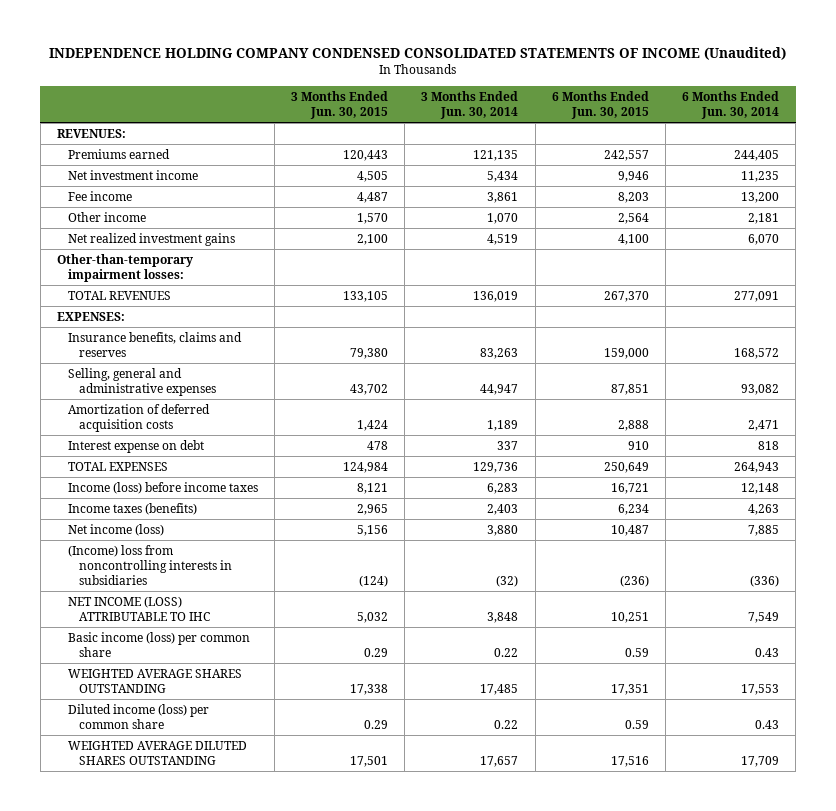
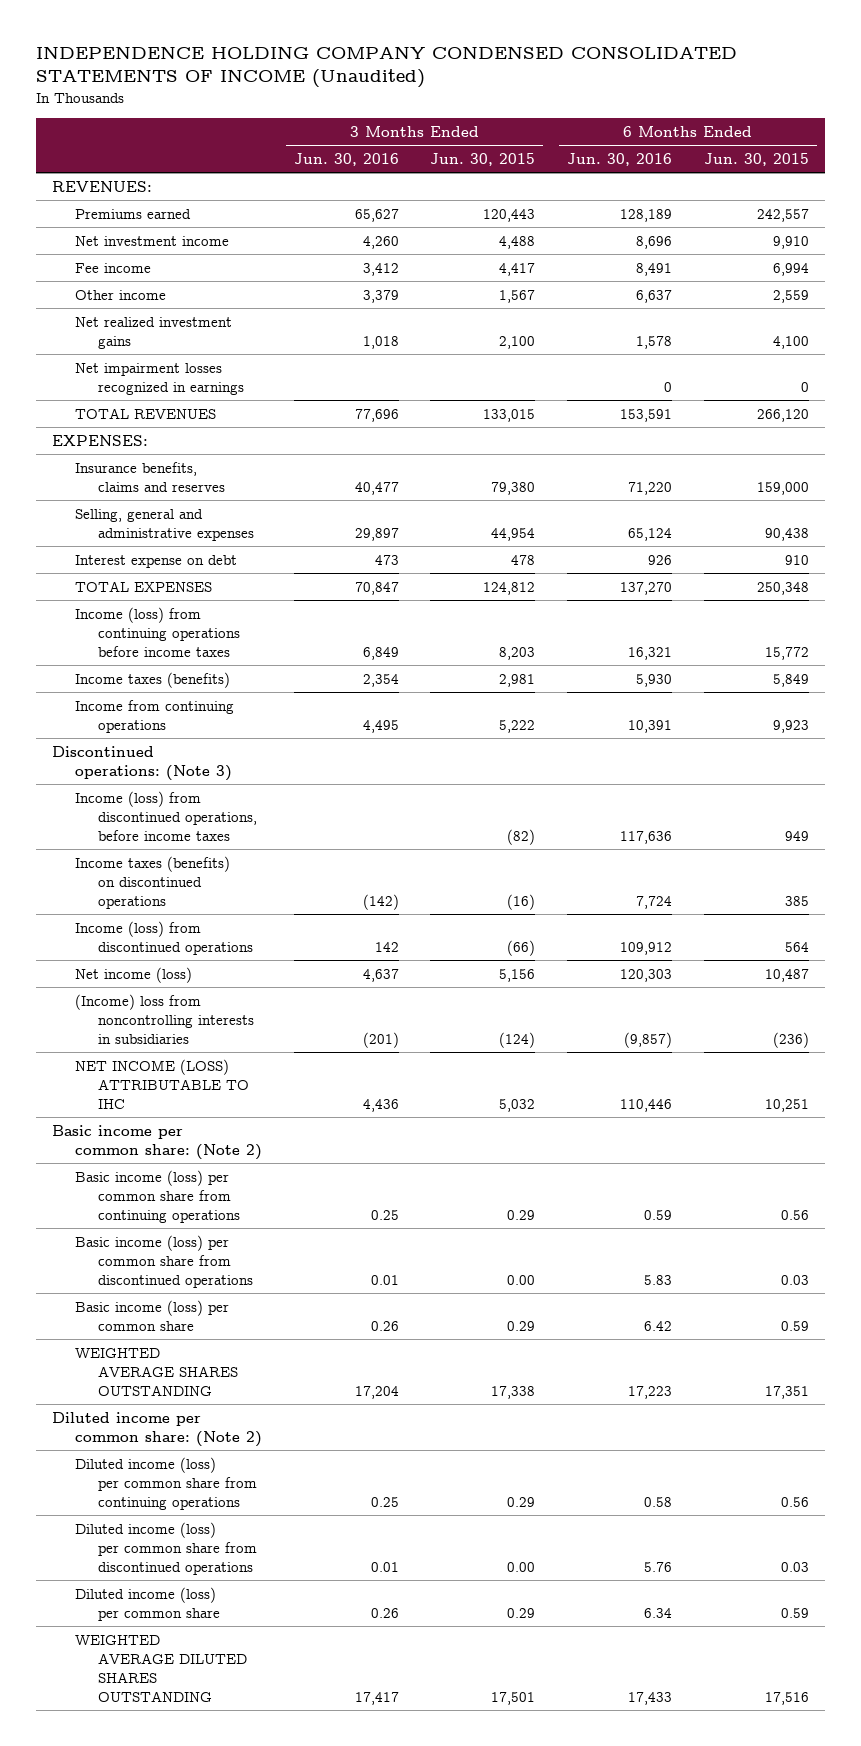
- | 3 Months Ended Jun. 30, 2015 | 3 Months Ended Jun. 30, 2014 | 6 Months Ended Jun. 30, 2015 | 6 Months Ended Jun. 30, 2014
+ | 3 Months Ended Jun. 30, 2016 | 3 Months Ended Jun. 30, 2015 | 6 Months Ended Jun. 30, 2016 | 6 Months Ended Jun. 30, 2015
- Net investment income | 4,505 | 5,434 | 9,946 | 11,235
- Fee income | 4,487 | 3,861 | 8,203 | 13,200
- Other income | 1,570 | 1,070 | 2,564 | 2,181
+ Net investment income | 4,260 | 4,488 | 8,696 | 9,910
+ Fee income | 3,412 | 4,417 | 8,491 | 6,994
+ Other income | 3,379 | 1,567 | 6,637 | 2,559
- Other-than-temporary impairment losses:
- TOTAL REVENUES | 133,105 | 136,019 | 267,370 | 277,091
+ Net impairment losses recognized in earnings | | | 0 | 0
+ TOTAL REVENUES | 77,696 | 133,015 | 153,591 | 266,120
- Selling, general and administrative expenses | 43,702 | 44,947 | 87,851 | 93,082
- Amortization of deferred acquisition costs | 1,424 | 1,189 | 2,888 | 2,471
+ Selling, general and administrative expenses | 29,897 | 44,954 | 65,124 | 90,438
- TOTAL EXPENSES | 124,984 | 129,736 | 250,649 | 264,943
- Income (loss) before income taxes | 8,121 | 6,283 | 16,721 | 12,148
- Income taxes (benefits) | 2,965 | 2,403 | 6,234 | 4,263
+ TOTAL EXPENSES | 70,847 | 124,812 | 137,270 | 250,348
+ Income (loss) from continuing operations before income taxes | 6,849 | 8,203 | 16,321 | 15,772
+ Income taxes (benefits) | 2,354 | 2,981 | 5,930 | 5,849
+ Income from continuing operations | 4,495 | 5,222 | 10,391 | 9,923
+ Discontinued operations: (Note 3)
+ Income (loss) from discontinued operations, before income taxes | | (82) | 117,636 | 949
+ Income taxes (benefits) on discontinued operations | (142) | (16) | 7,724 | 385
+ Income (loss) from discontinued operations | 142 | (66) | 109,912 | 564
+ Basic income per common share: (Note 2)
+ Basic income (loss) per common share from continuing operations | 0.25 | 0.29 | 0.59 | 0.56
+ Basic income (loss) per common share from discontinued operations | 0.01 | 0.00 | 5.83 | 0.03
+ Diluted income per common share: (Note 2)
+ Diluted income (loss) per common share from continuing operations | 0.25 | 0.29 | 0.58 | 0.56
+ Diluted income (loss) per common share from discontinued operations | 0.01 | 0.00 | 5.76 | 0.03

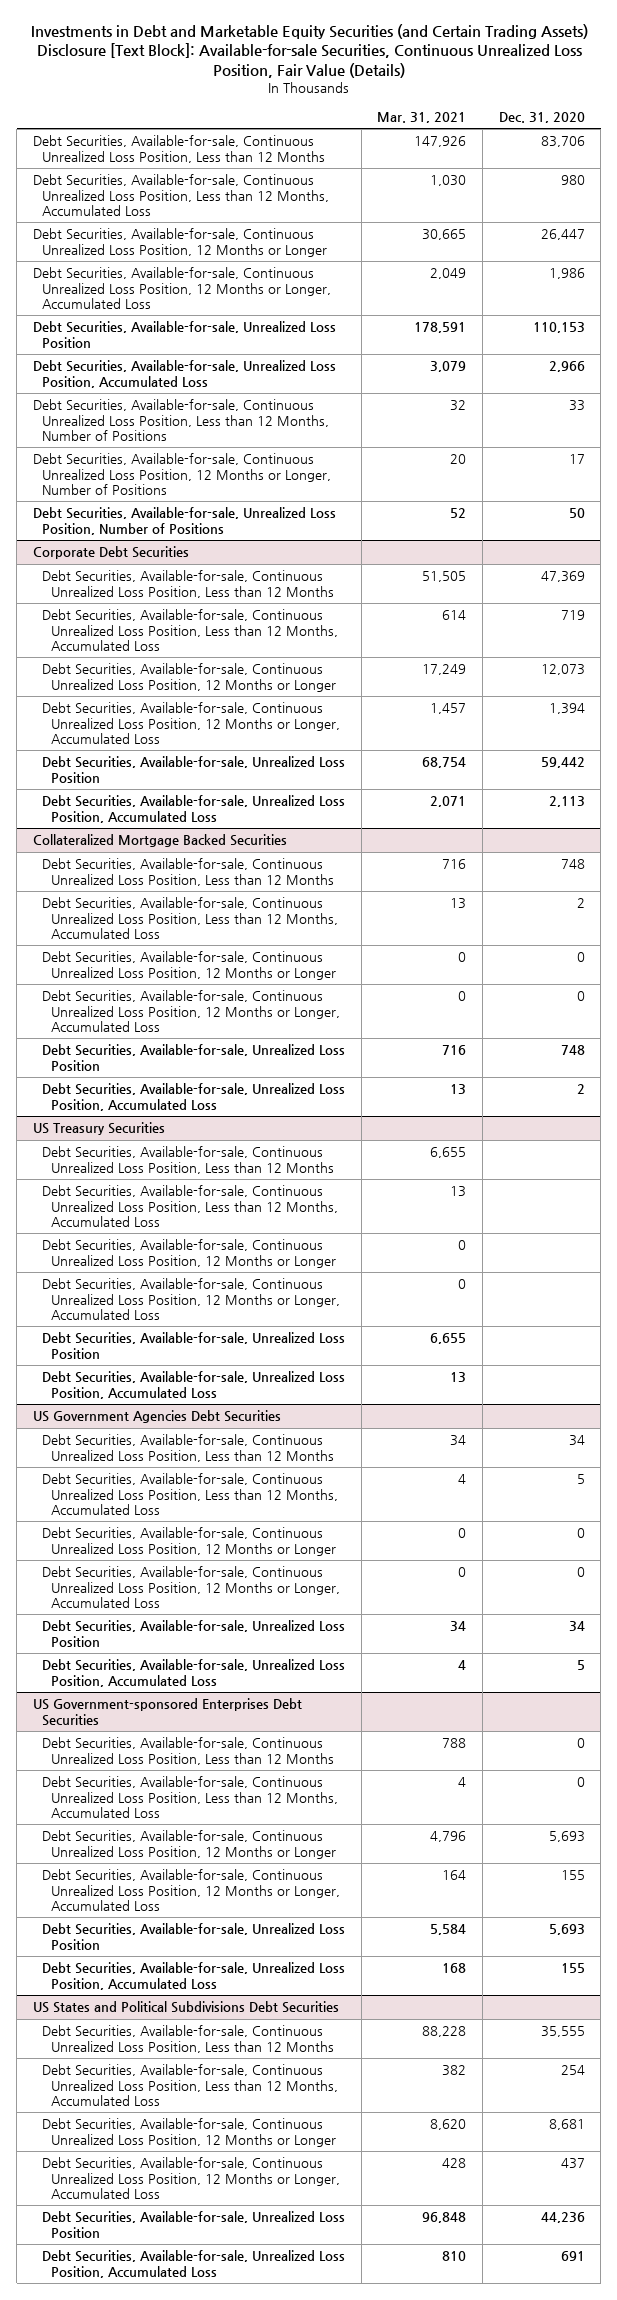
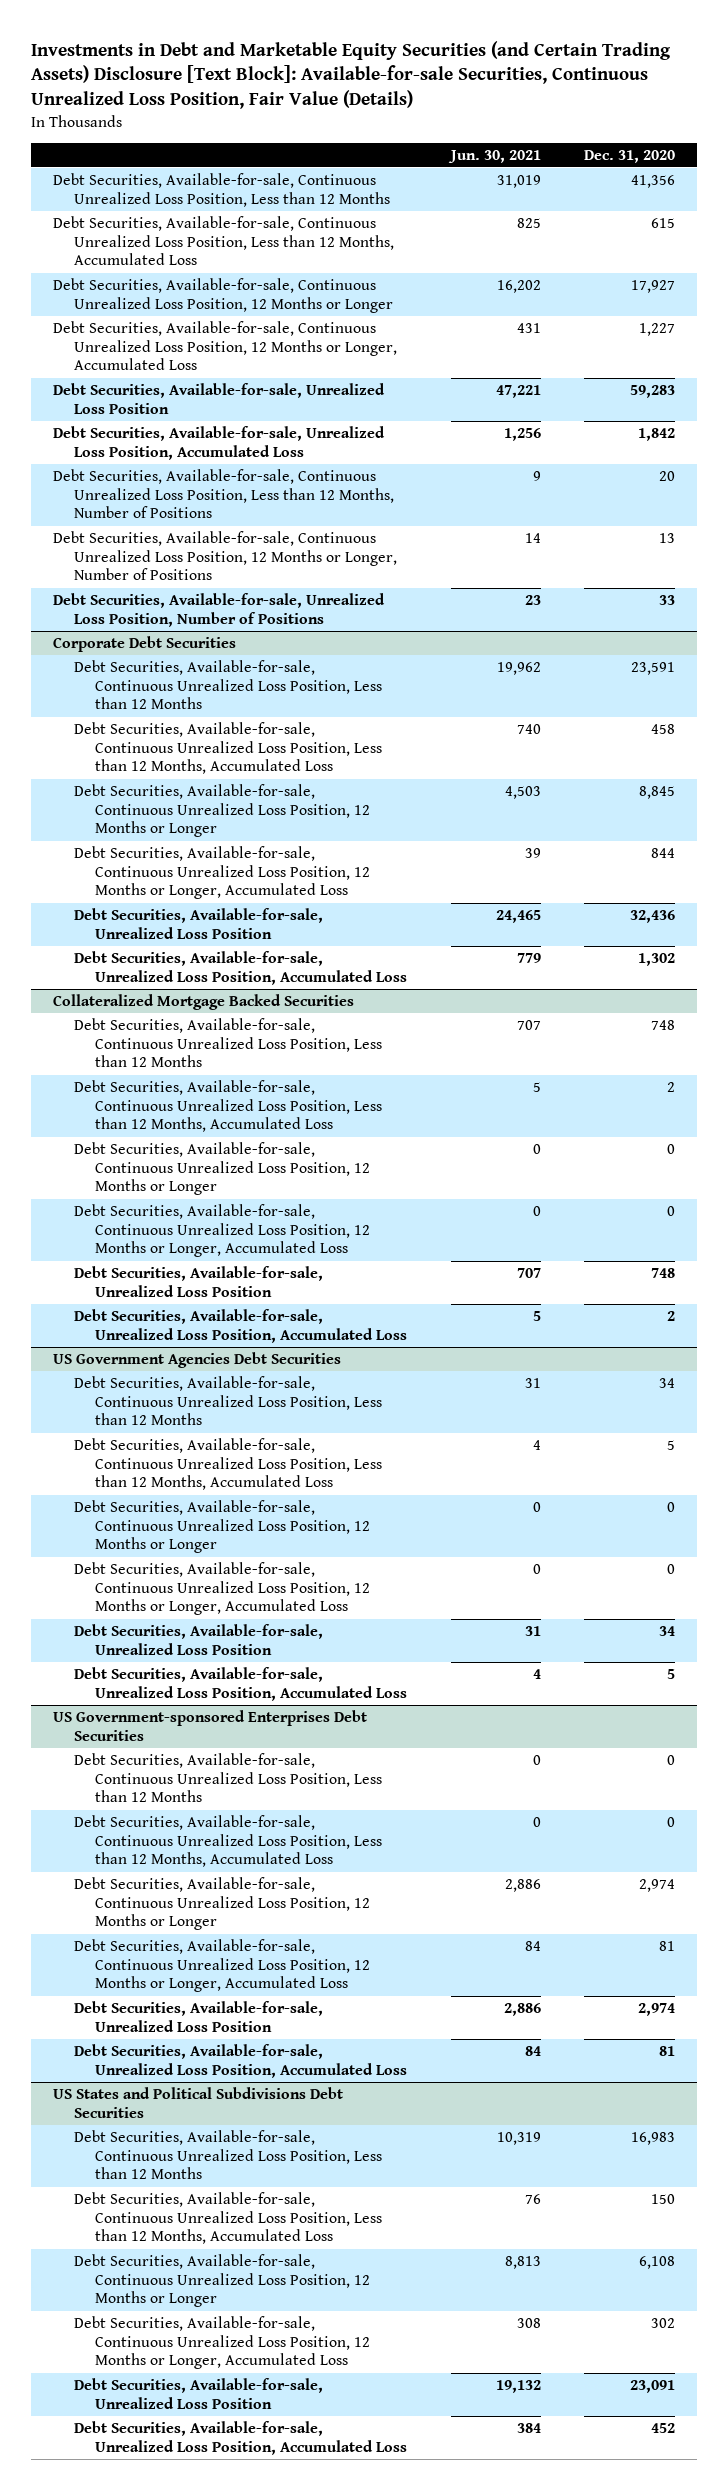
- | Mar. 31, 2021 | Dec. 31, 2020
+ | Jun. 30, 2021 | Dec. 31, 2020
- Debt Securities, Available-for-sale, Continuous Unrealized Loss Position, Less than 12 Months | 147,926 | 83,706
- Debt Securities, Available-for-sale, Continuous Unrealized Loss Position, Less than 12 Months, Accumulated Loss | 1,030 | 980
- Debt Securities, Available-for-sale, Continuous Unrealized Loss Position, 12 Months or Longer | 30,665 | 26,447
- Debt Securities, Available-for-sale, Continuous Unrealized Loss Position, 12 Months or Longer, Accumulated Loss | 2,049 | 1,986
- Debt Securities, Available-for-sale, Unrealized Loss Position | 178,591 | 110,153
- Debt Securities, Available-for-sale, Unrealized Loss Position, Accumulated Loss | 3,079 | 2,966
- Debt Securities, Available-for-sale, Continuous Unrealized Loss Position, Less than 12 Months, Number of Positions | 32 | 33
- Debt Securities, Available-for-sale, Continuous Unrealized Loss Position, 12 Months or Longer, Number of Positions | 20 | 17
- Debt Securities, Available-for-sale, Unrealized Loss Position, Number of Positions | 52 | 50
+ Debt Securities, Available-for-sale, Continuous Unrealized Loss Position, Less than 12 Months | 31,019 | 41,356
+ Debt Securities, Available-for-sale, Continuous Unrealized Loss Position, Less than 12 Months, Accumulated Loss | 825 | 615
+ Debt Securities, Available-for-sale, Continuous Unrealized Loss Position, 12 Months or Longer | 16,202 | 17,927
+ Debt Securities, Available-for-sale, Continuous Unrealized Loss Position, 12 Months or Longer, Accumulated Loss | 431 | 1,227
+ Debt Securities, Available-for-sale, Unrealized Loss Position | 47,221 | 59,283
+ Debt Securities, Available-for-sale, Unrealized Loss Position, Accumulated Loss | 1,256 | 1,842
+ Debt Securities, Available-for-sale, Continuous Unrealized Loss Position, Less than 12 Months, Number of Positions | 9 | 20
+ Debt Securities, Available-for-sale, Continuous Unrealized Loss Position, 12 Months or Longer, Number of Positions | 14 | 13
+ Debt Securities, Available-for-sale, Unrealized Loss Position, Number of Positions | 23 | 33
@ Corporate Debt Securities
- Debt Securities, Available-for-sale, Continuous Unrealized Loss Position, Less than 12 Months | 51,505 | 47,369
- Debt Securities, Available-for-sale, Continuous Unrealized Loss Position, Less than 12 Months, Accumulated Loss | 614 | 719
- Debt Securities, Available-for-sale, Continuous Unrealized Loss Position, 12 Months or Longer | 17,249 | 12,073
- Debt Securities, Available-for-sale, Continuous Unrealized Loss Position, 12 Months or Longer, Accumulated Loss | 1,457 | 1,394
- Debt Securities, Available-for-sale, Unrealized Loss Position | 68,754 | 59,442
- Debt Securities, Available-for-sale, Unrealized Loss Position, Accumulated Loss | 2,071 | 2,113
+ Debt Securities, Available-for-sale, Continuous Unrealized Loss Position, Less than 12 Months | 19,962 | 23,591
+ Debt Securities, Available-for-sale, Continuous Unrealized Loss Position, Less than 12 Months, Accumulated Loss | 740 | 458
+ Debt Securities, Available-for-sale, Continuous Unrealized Loss Position, 12 Months or Longer | 4,503 | 8,845
+ Debt Securities, Available-for-sale, Continuous Unrealized Loss Position, 12 Months or Longer, Accumulated Loss | 39 | 844
+ Debt Securities, Available-for-sale, Unrealized Loss Position | 24,465 | 32,436
+ Debt Securities, Available-for-sale, Unrealized Loss Position, Accumulated Loss | 779 | 1,302
- US Treasury Securities
- Debt Securities, Available-for-sale, Continuous Unrealized Loss Position, Less than 12 Months | 6,655 |
- Debt Securities, Available-for-sale, Continuous Unrealized Loss Position, Less than 12 Months, Accumulated Loss | 13 |
- Debt Securities, Available-for-sale, Continuous Unrealized Loss Position, 12 Months or Longer | 0 |
- Debt Securities, Available-for-sale, Continuous Unrealized Loss Position, 12 Months or Longer, Accumulated Loss | 0 |
- Debt Securities, Available-for-sale, Unrealized Loss Position | 6,655 |
- Debt Securities, Available-for-sale, Unrealized Loss Position, Accumulated Loss | 13 |
@ US Government-sponsored Enterprises Debt Securities
- Debt Securities, Available-for-sale, Continuous Unrealized Loss Position, 12 Months or Longer | 4,796 | 5,693
- Debt Securities, Available-for-sale, Continuous Unrealized Loss Position, 12 Months or Longer, Accumulated Loss | 164 | 155
- Debt Securities, Available-for-sale, Unrealized Loss Position | 5,584 | 5,693
- Debt Securities, Available-for-sale, Unrealized Loss Position, Accumulated Loss | 168 | 155
+ Debt Securities, Available-for-sale, Continuous Unrealized Loss Position, 12 Months or Longer | 2,886 | 2,974
+ Debt Securities, Available-for-sale, Continuous Unrealized Loss Position, 12 Months or Longer, Accumulated Loss | 84 | 81
+ Debt Securities, Available-for-sale, Unrealized Loss Position | 2,886 | 2,974
+ Debt Securities, Available-for-sale, Unrealized Loss Position, Accumulated Loss | 84 | 81
@ US States and Political Subdivisions Debt Securities
- Debt Securities, Available-for-sale, Continuous Unrealized Loss Position, Less than 12 Months | 88,228 | 35,555
- Debt Securities, Available-for-sale, Continuous Unrealized Loss Position, Less than 12 Months, Accumulated Loss | 382 | 254
- Debt Securities, Available-for-sale, Continuous Unrealized Loss Position, 12 Months or Longer | 8,620 | 8,681
- Debt Securities, Available-for-sale, Continuous Unrealized Loss Position, 12 Months or Longer, Accumulated Loss | 428 | 437
- Debt Securities, Available-for-sale, Unrealized Loss Position | 96,848 | 44,236
- Debt Securities, Available-for-sale, Unrealized Loss Position, Accumulated Loss | 810 | 691
+ Debt Securities, Available-for-sale, Continuous Unrealized Loss Position, Less than 12 Months | 10,319 | 16,983
+ Debt Securities, Available-for-sale, Continuous Unrealized Loss Position, Less than 12 Months, Accumulated Loss | 76 | 150
+ Debt Securities, Available-for-sale, Continuous Unrealized Loss Position, 12 Months or Longer | 8,813 | 6,108
+ Debt Securities, Available-for-sale, Continuous Unrealized Loss Position, 12 Months or Longer, Accumulated Loss | 308 | 302
+ Debt Securities, Available-for-sale, Unrealized Loss Position | 19,132 | 23,091
+ Debt Securities, Available-for-sale, Unrealized Loss Position, Accumulated Loss | 384 | 452

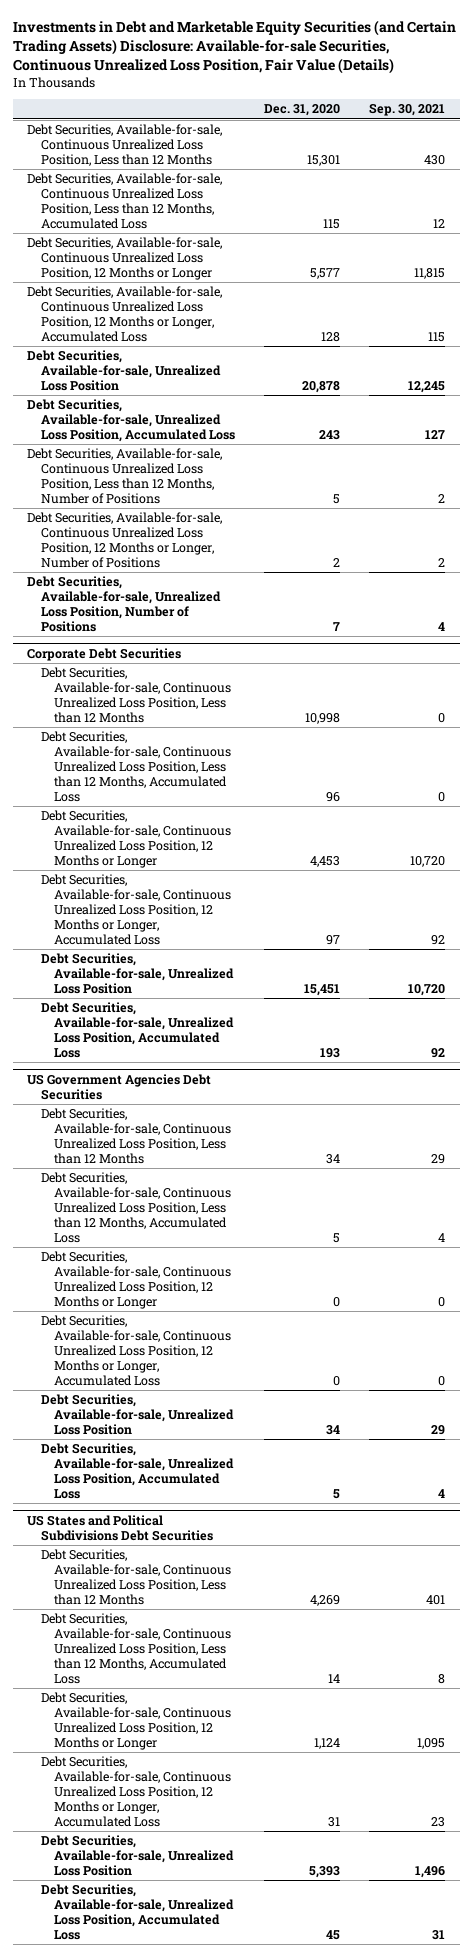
- Investments in Debt and Marketable Equity Securities (and Certain Trading Assets) Disclosure [Text Block]: Available-for-sale Securities, Continuous Unrealized Loss Position, Fair Value (Details)
+ Investments in Debt and Marketable Equity Securities (and Certain Trading Assets) Disclosure: Available-for-sale Securities, Continuous Unrealized Loss Position, Fair Value (Details)
- | Jun. 30, 2021 | Dec. 31, 2020
+ | Dec. 31, 2020 | Sep. 30, 2021
- Debt Securities, Available-for-sale, Continuous Unrealized Loss Position, Less than 12 Months | 31,019 | 41,356
- Debt Securities, Available-for-sale, Continuous Unrealized Loss Position, Less than 12 Months, Accumulated Loss | 825 | 615
- Debt Securities, Available-for-sale, Continuous Unrealized Loss Position, 12 Months or Longer | 16,202 | 17,927
- Debt Securities, Available-for-sale, Continuous Unrealized Loss Position, 12 Months or Longer, Accumulated Loss | 431 | 1,227
- Debt Securities, Available-for-sale, Unrealized Loss Position | 47,221 | 59,283
- Debt Securities, Available-for-sale, Unrealized Loss Position, Accumulated Loss | 1,256 | 1,842
- Debt Securities, Available-for-sale, Continuous Unrealized Loss Position, Less than 12 Months, Number of Positions | 9 | 20
- Debt Securities, Available-for-sale, Continuous Unrealized Loss Position, 12 Months or Longer, Number of Positions | 14 | 13
- Debt Securities, Available-for-sale, Unrealized Loss Position, Number of Positions | 23 | 33
+ Debt Securities, Available-for-sale, Continuous Unrealized Loss Position, Less than 12 Months | 15,301 | 430
+ Debt Securities, Available-for-sale, Continuous Unrealized Loss Position, Less than 12 Months, Accumulated Loss | 115 | 12
+ Debt Securities, Available-for-sale, Continuous Unrealized Loss Position, 12 Months or Longer | 5,577 | 11,815
+ Debt Securities, Available-for-sale, Continuous Unrealized Loss Position, 12 Months or Longer, Accumulated Loss | 128 | 115
+ Debt Securities, Available-for-sale, Unrealized Loss Position | 20,878 | 12,245
+ Debt Securities, Available-for-sale, Unrealized Loss Position, Accumulated Loss | 243 | 127
+ Debt Securities, Available-for-sale, Continuous Unrealized Loss Position, Less than 12 Months, Number of Positions | 5 | 2
+ Debt Securities, Available-for-sale, Continuous Unrealized Loss Position, 12 Months or Longer, Number of Positions | 2 | 2
+ Debt Securities, Available-for-sale, Unrealized Loss Position, Number of Positions | 7 | 4
@ Corporate Debt Securities
- Debt Securities, Available-for-sale, Continuous Unrealized Loss Position, Less than 12 Months | 19,962 | 23,591
- Debt Securities, Available-for-sale, Continuous Unrealized Loss Position, Less than 12 Months, Accumulated Loss | 740 | 458
- Debt Securities, Available-for-sale, Continuous Unrealized Loss Position, 12 Months or Longer | 4,503 | 8,845
- Debt Securities, Available-for-sale, Continuous Unrealized Loss Position, 12 Months or Longer, Accumulated Loss | 39 | 844
- Debt Securities, Available-for-sale, Unrealized Loss Position | 24,465 | 32,436
- Debt Securities, Available-for-sale, Unrealized Loss Position, Accumulated Loss | 779 | 1,302
- Collateralized Mortgage Backed Securities
- Debt Securities, Available-for-sale, Continuous Unrealized Loss Position, Less than 12 Months | 707 | 748
- Debt Securities, Available-for-sale, Continuous Unrealized Loss Position, Less than 12 Months, Accumulated Loss | 5 | 2
- Debt Securities, Available-for-sale, Continuous Unrealized Loss Position, 12 Months or Longer | 0 | 0
- Debt Securities, Available-for-sale, Continuous Unrealized Loss Position, 12 Months or Longer, Accumulated Loss | 0 | 0
- Debt Securities, Available-for-sale, Unrealized Loss Position | 707 | 748
- Debt Securities, Available-for-sale, Unrealized Loss Position, Accumulated Loss | 5 | 2
@ Corporate Debt Securities
+ Debt Securities, Available-for-sale, Continuous Unrealized Loss Position, Less than 12 Months | 10,998 | 0
+ Debt Securities, Available-for-sale, Continuous Unrealized Loss Position, Less than 12 Months, Accumulated Loss | 96 | 0
+ Debt Securities, Available-for-sale, Continuous Unrealized Loss Position, 12 Months or Longer | 4,453 | 10,720
+ Debt Securities, Available-for-sale, Continuous Unrealized Loss Position, 12 Months or Longer, Accumulated Loss | 97 | 92
+ Debt Securities, Available-for-sale, Unrealized Loss Position | 15,451 | 10,720
+ Debt Securities, Available-for-sale, Unrealized Loss Position, Accumulated Loss | 193 | 92
- US Government-sponsored Enterprises Debt Securities
- Debt Securities, Available-for-sale, Continuous Unrealized Loss Position, Less than 12 Months | 0 | 0
- Debt Securities, Available-for-sale, Continuous Unrealized Loss Position, Less than 12 Months, Accumulated Loss | 0 | 0
- Debt Securities, Available-for-sale, Continuous Unrealized Loss Position, 12 Months or Longer | 2,886 | 2,974
- Debt Securities, Available-for-sale, Continuous Unrealized Loss Position, 12 Months or Longer, Accumulated Loss | 84 | 81
- Debt Securities, Available-for-sale, Unrealized Loss Position | 2,886 | 2,974
- Debt Securities, Available-for-sale, Unrealized Loss Position, Accumulated Loss | 84 | 81
@ US States and Political Subdivisions Debt Securities
- Debt Securities, Available-for-sale, Continuous Unrealized Loss Position, Less than 12 Months | 10,319 | 16,983
- Debt Securities, Available-for-sale, Continuous Unrealized Loss Position, Less than 12 Months, Accumulated Loss | 76 | 150
- Debt Securities, Available-for-sale, Continuous Unrealized Loss Position, 12 Months or Longer | 8,813 | 6,108
- Debt Securities, Available-for-sale, Continuous Unrealized Loss Position, 12 Months or Longer, Accumulated Loss | 308 | 302
- Debt Securities, Available-for-sale, Unrealized Loss Position | 19,132 | 23,091
- Debt Securities, Available-for-sale, Unrealized Loss Position, Accumulated Loss | 384 | 452
+ Debt Securities, Available-for-sale, Continuous Unrealized Loss Position, Less than 12 Months | 4,269 | 401
+ Debt Securities, Available-for-sale, Continuous Unrealized Loss Position, Less than 12 Months, Accumulated Loss | 14 | 8
+ Debt Securities, Available-for-sale, Continuous Unrealized Loss Position, 12 Months or Longer | 1,124 | 1,095
+ Debt Securities, Available-for-sale, Continuous Unrealized Loss Position, 12 Months or Longer, Accumulated Loss | 31 | 23
+ Debt Securities, Available-for-sale, Unrealized Loss Position | 5,393 | 1,496
+ Debt Securities, Available-for-sale, Unrealized Loss Position, Accumulated Loss | 45 | 31

